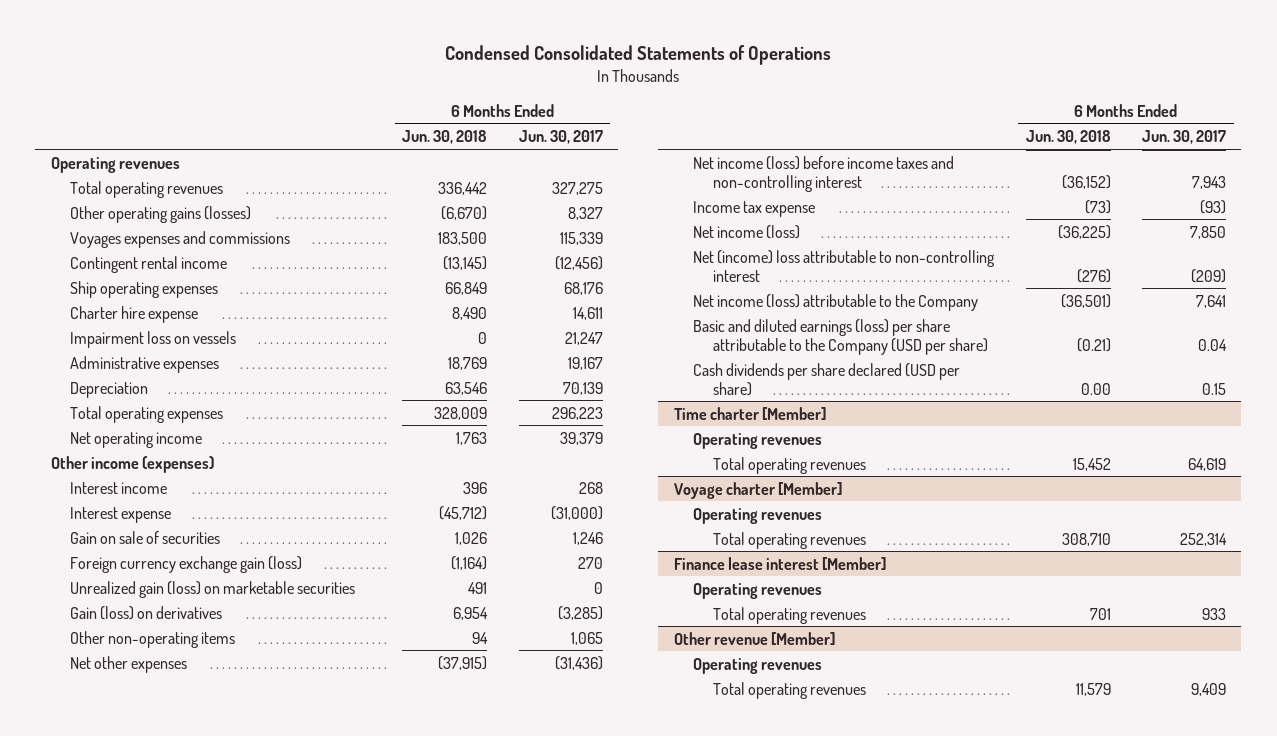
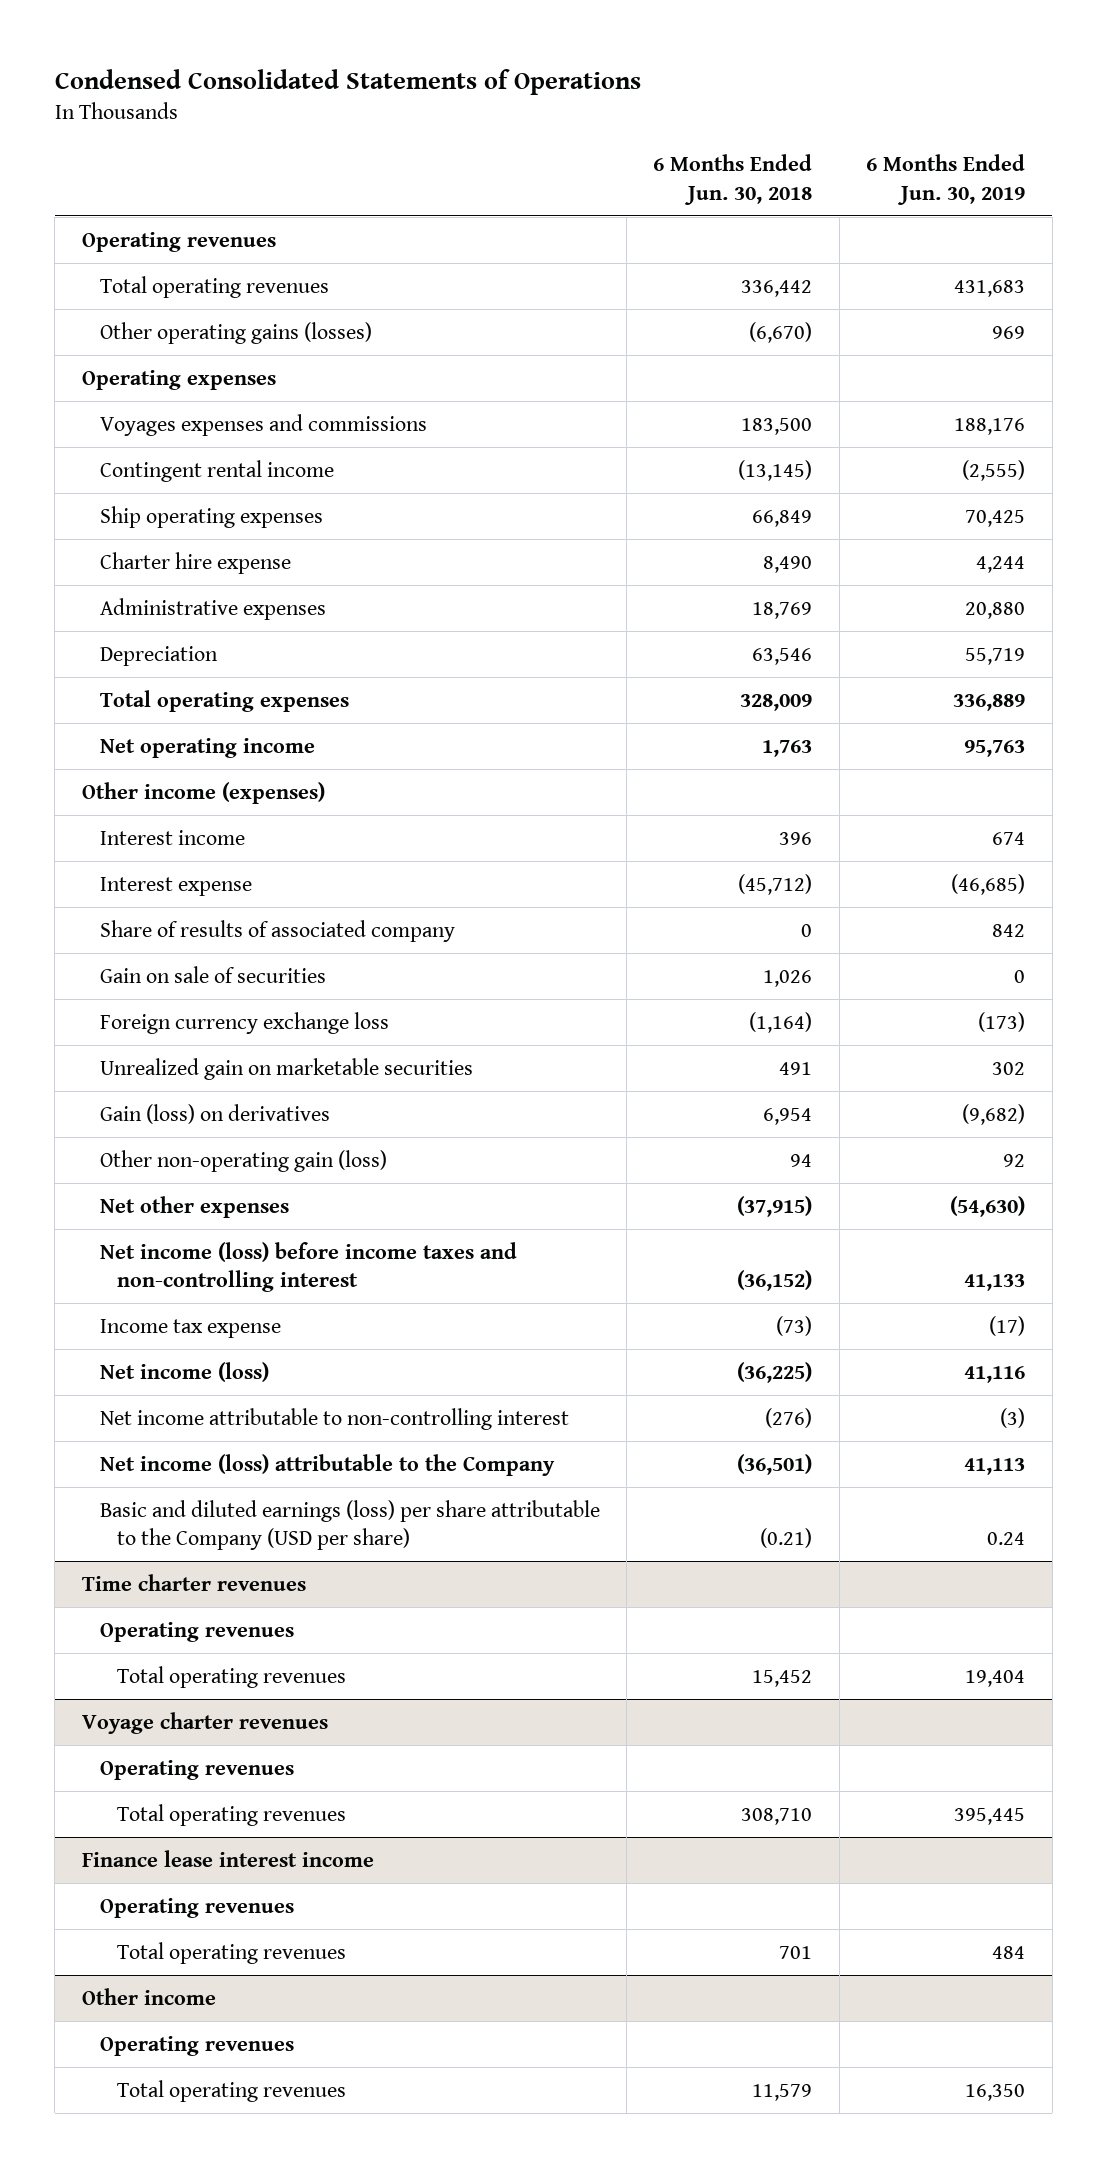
- | 6 Months Ended Jun. 30, 2018 | 6 Months Ended Jun. 30, 2017
+ | 6 Months Ended Jun. 30, 2018 | 6 Months Ended Jun. 30, 2019
+ Operating expenses
- Impairment loss on vessels | 0 | 21,247
+ Share of results of associated company | 0 | 842
- Foreign currency exchange gain (loss) | (1,164) | 270
- Unrealized gain (loss) on marketable securities | 491 | 0
+ Foreign currency exchange loss | (1,164) | (173)
+ Unrealized gain on marketable securities | 491 | 302
- Other non-operating items | 94 | 1,065
+ Other non-operating gain (loss) | 94 | 92
- Net (income) loss attributable to non-controlling interest | (276) | (209)
+ Net income attributable to non-controlling interest | (276) | (3)
- Cash dividends per share declared (USD per share) | 0.00 | 0.15
- Time charter [Member]
+ Time charter revenues
- Voyage charter [Member]
+ Voyage charter revenues
- Finance lease interest [Member]
+ Finance lease interest income
- Other revenue [Member]
+ Other income

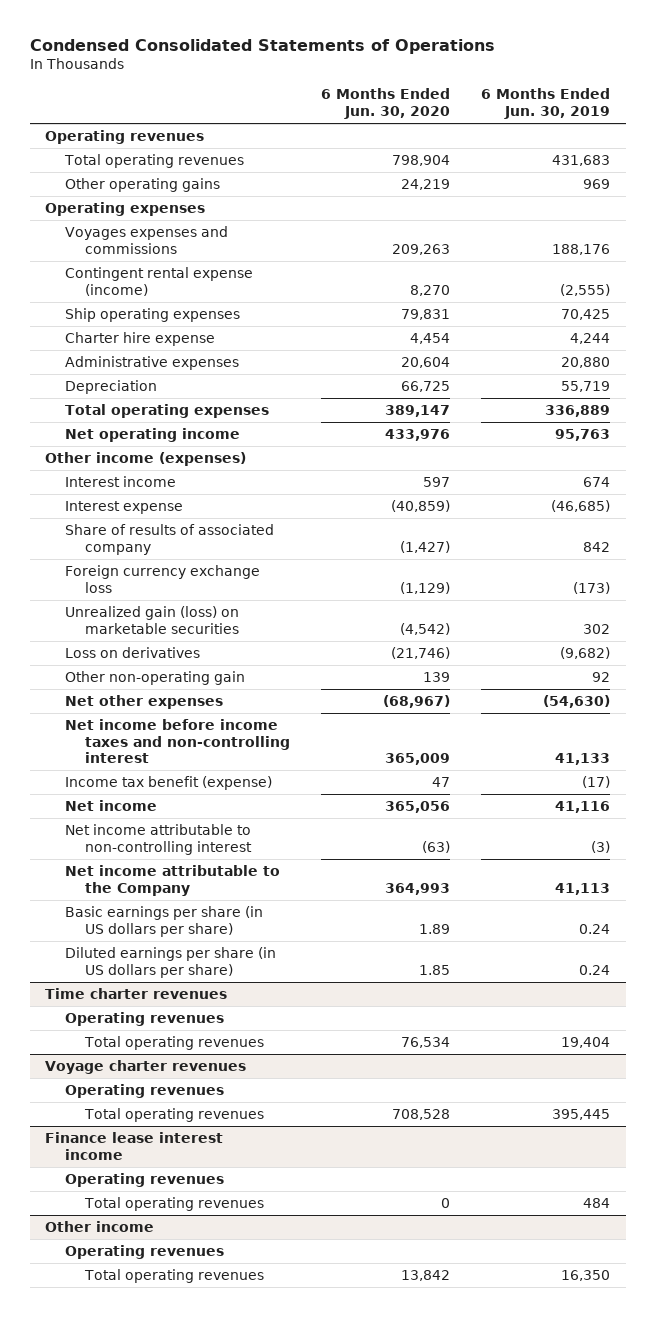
- | 6 Months Ended Jun. 30, 2018 | 6 Months Ended Jun. 30, 2019
+ | 6 Months Ended Jun. 30, 2020 | 6 Months Ended Jun. 30, 2019
- Other operating gains (losses) | (6,670) | 969
+ Other operating gains | 24,219 | 969
- Contingent rental income | (13,145) | (2,555)
+ Contingent rental expense (income) | 8,270 | (2,555)
- Gain on sale of securities | 1,026 | 0
- Unrealized gain on marketable securities | 491 | 302
- Gain (loss) on derivatives | 6,954 | (9,682)
- Other non-operating gain (loss) | 94 | 92
+ Unrealized gain (loss) on marketable securities | (4,542) | 302
+ Loss on derivatives | (21,746) | (9,682)
+ Other non-operating gain | 139 | 92
- Net income (loss) before income taxes and non-controlling interest | (36,152) | 41,133
- Income tax expense | (73) | (17)
- Net income (loss) | (36,225) | 41,116
+ Net income before income taxes and non-controlling interest | 365,009 | 41,133
+ Income tax benefit (expense) | 47 | (17)
+ Net income | 365,056 | 41,116
- Net income (loss) attributable to the Company | (36,501) | 41,113
- Basic and diluted earnings (loss) per share attributable to the Company (USD per share) | (0.21) | 0.24
+ Net income attributable to the Company | 364,993 | 41,113
+ Basic earnings per share (in US dollars per share) | 1.89 | 0.24
+ Diluted earnings per share (in US dollars per share) | 1.85 | 0.24

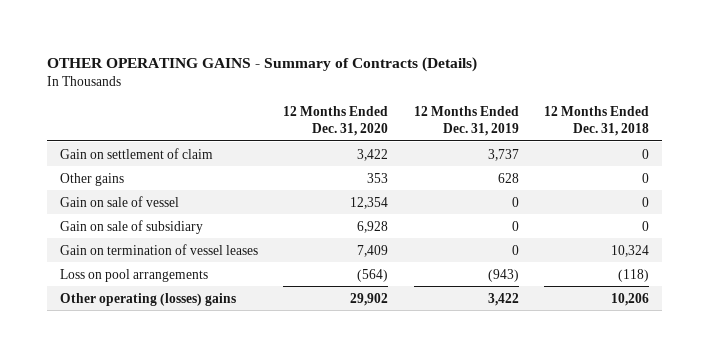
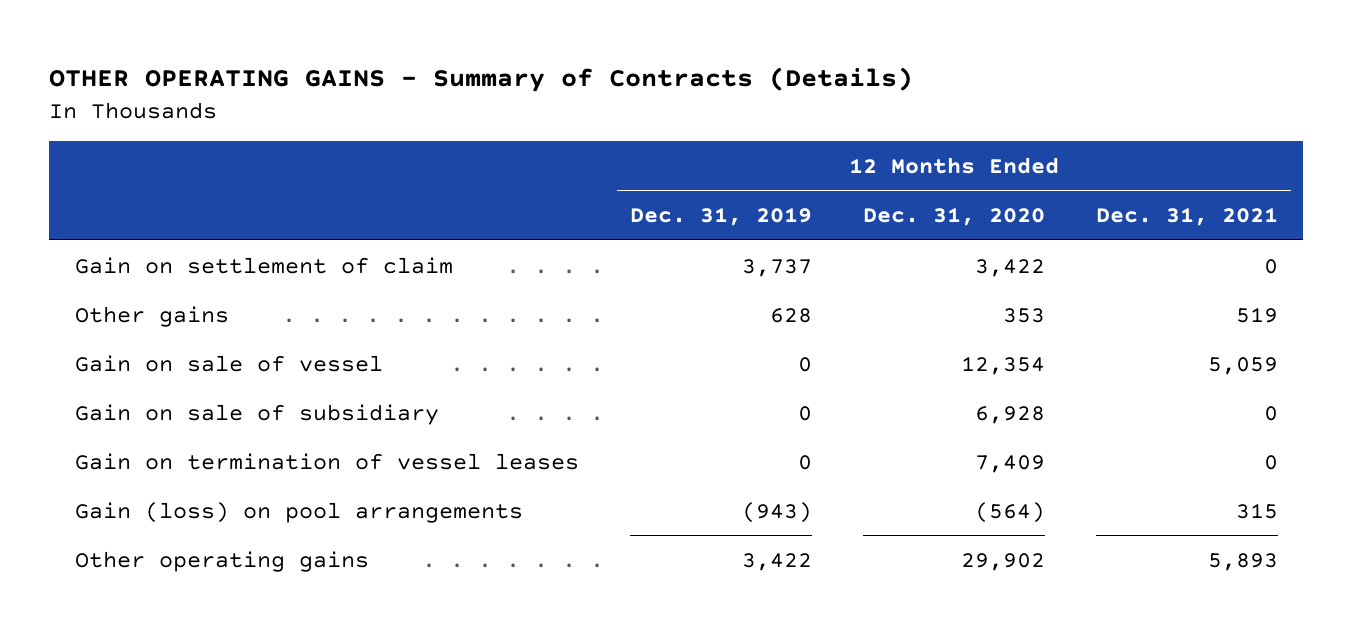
- | 12 Months Ended Dec. 31, 2020 | 12 Months Ended Dec. 31, 2019 | 12 Months Ended Dec. 31, 2018
+ | 12 Months Ended Dec. 31, 2019 | 12 Months Ended Dec. 31, 2020 | 12 Months Ended Dec. 31, 2021
- Loss on pool arrangements | (564) | (943) | (118)
- Other operating (losses) gains | 29,902 | 3,422 | 10,206
+ Gain (loss) on pool arrangements | (943) | (564) | 315
+ Other operating gains | 3,422 | 29,902 | 5,893

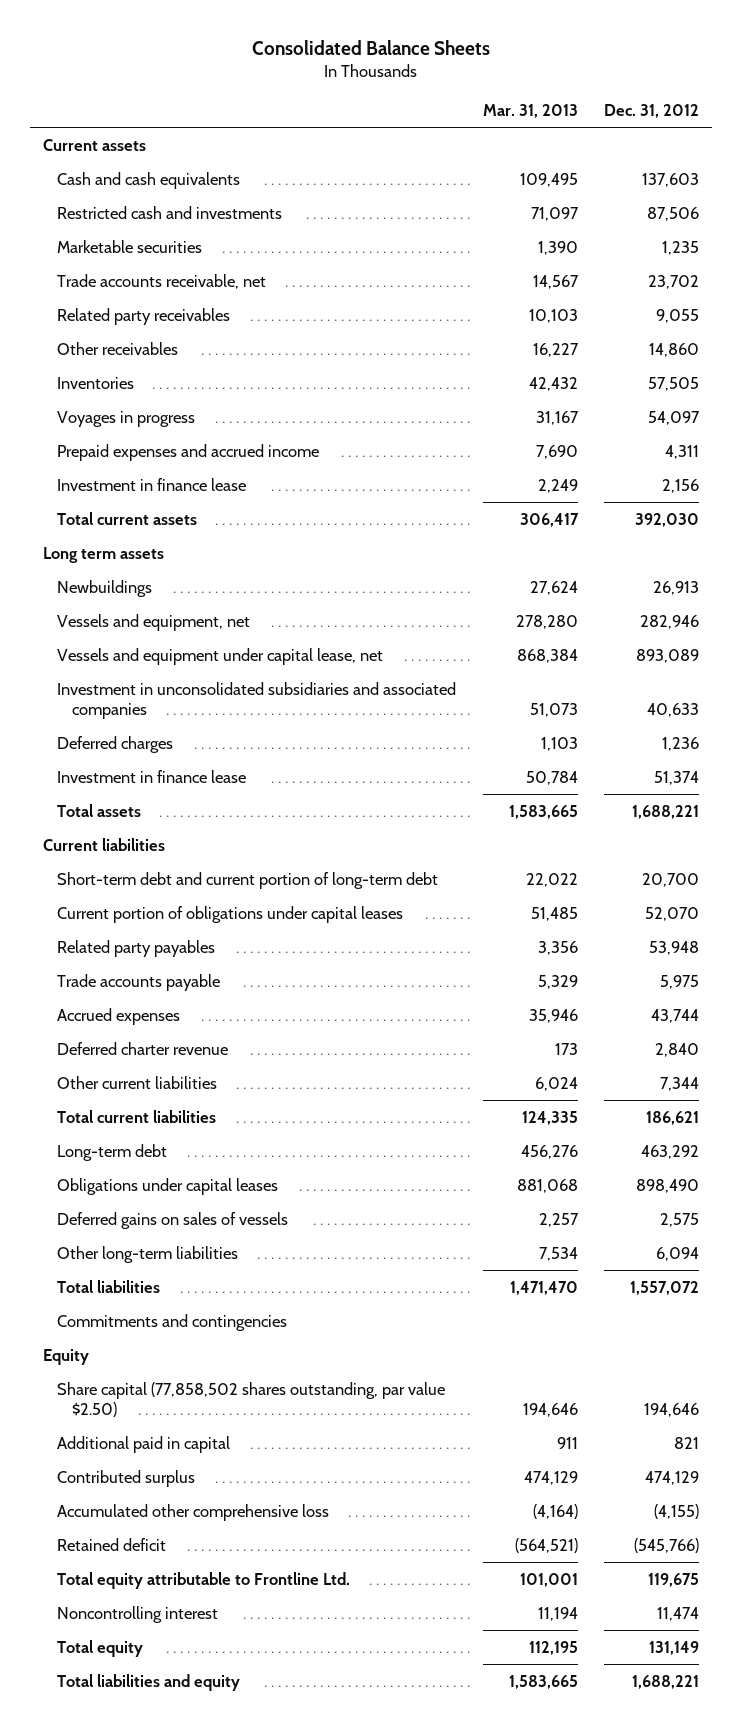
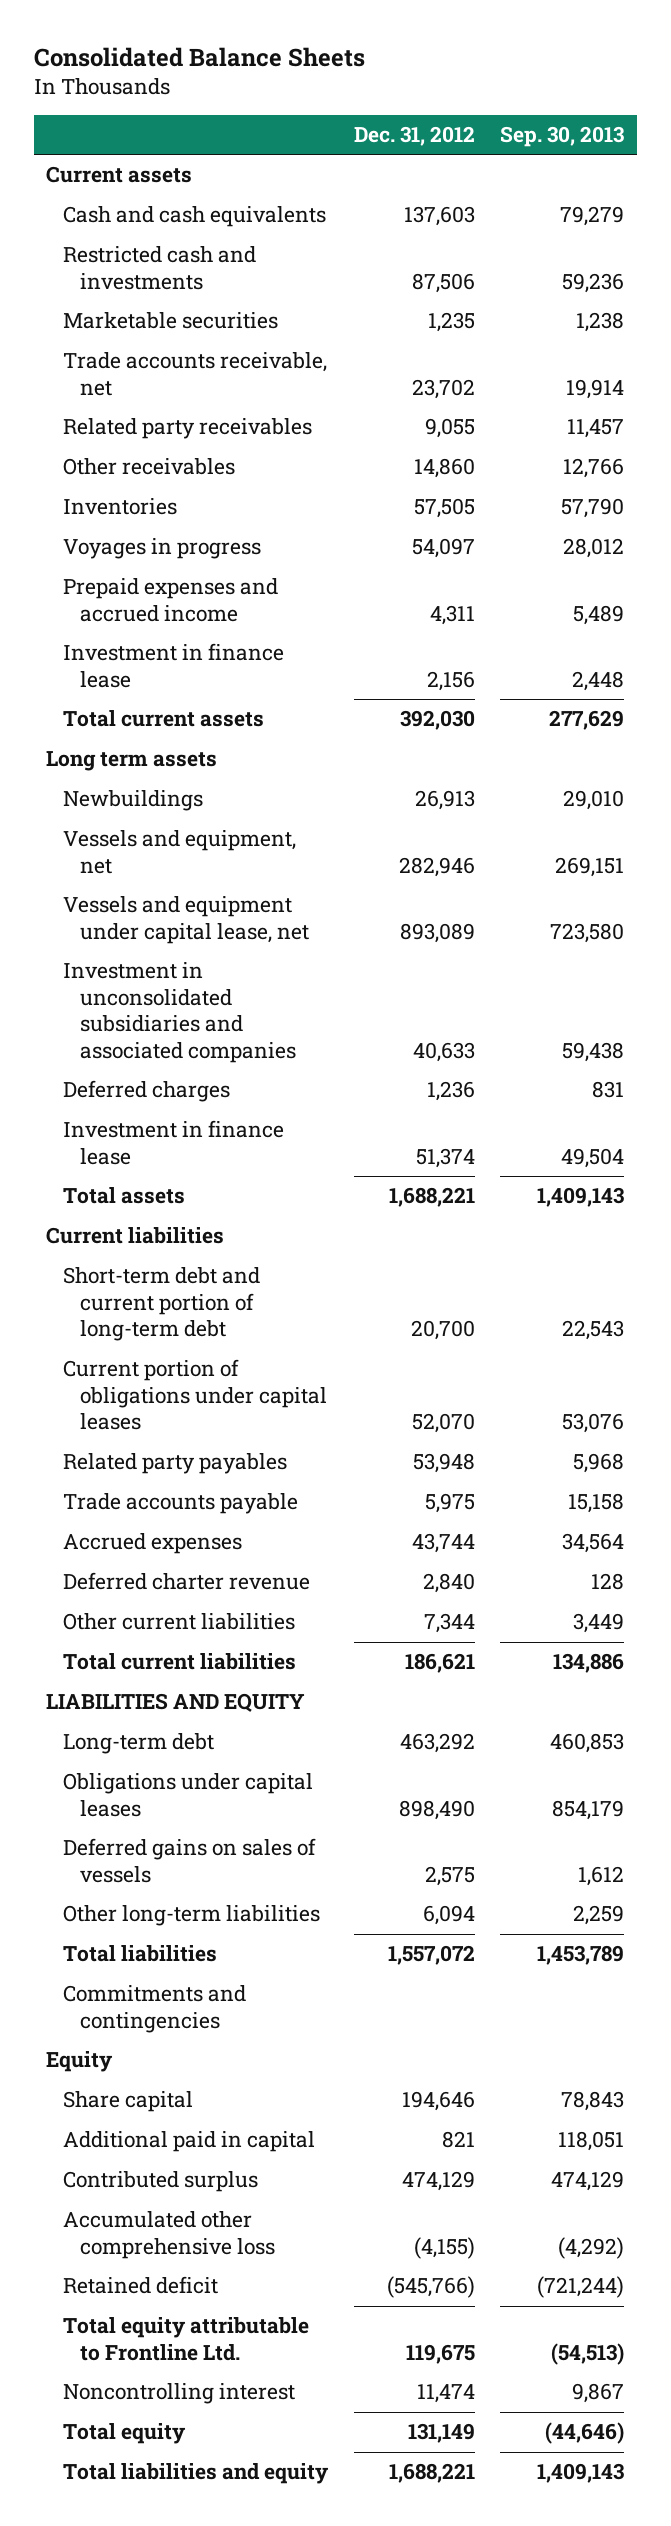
- | Mar. 31, 2013 | Dec. 31, 2012
+ | Dec. 31, 2012 | Sep. 30, 2013
+ LIABILITIES AND EQUITY
- Share capital (77,858,502 shares outstanding, par value $2.50) | 194,646 | 194,646
+ Share capital | 194,646 | 78,843

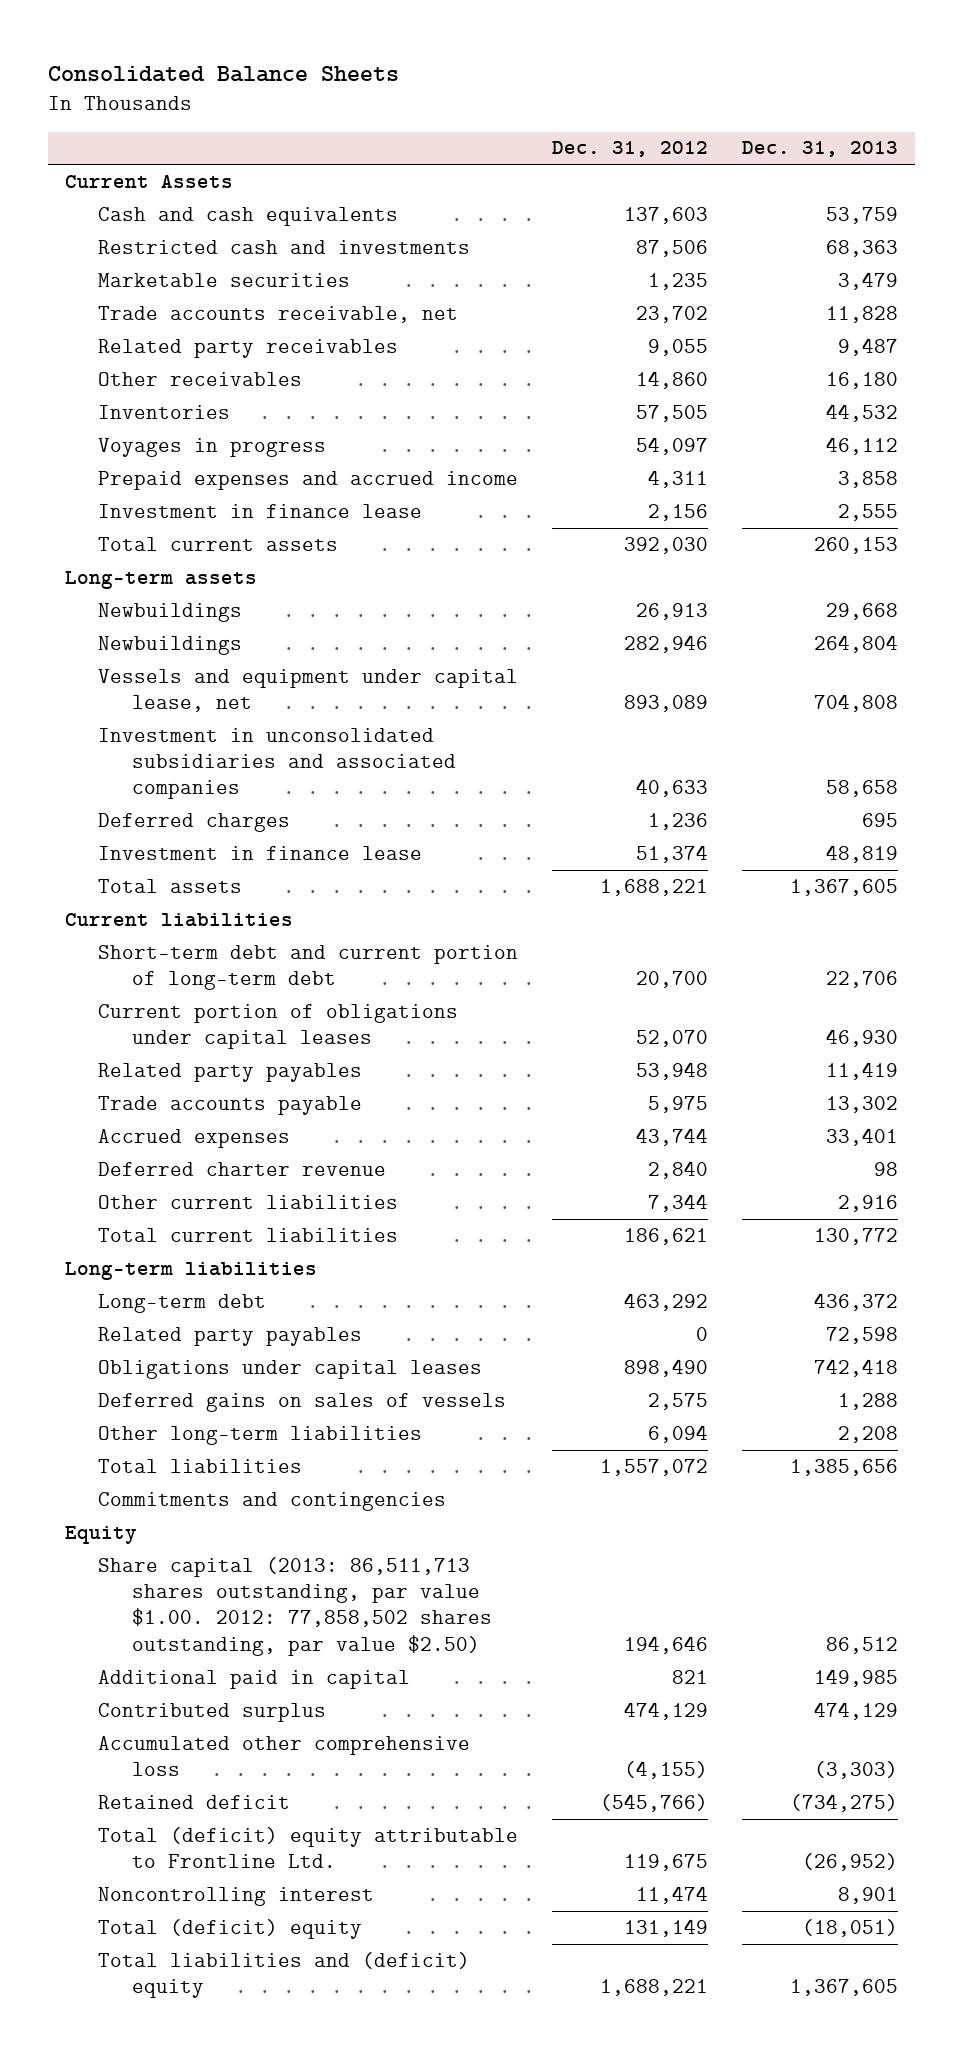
- | Dec. 31, 2012 | Sep. 30, 2013
+ | Dec. 31, 2012 | Dec. 31, 2013
- Current assets
+ Current Assets
- Long term assets
+ Long-term assets
- Vessels and equipment, net | 282,946 | 269,151
+ Newbuildings | 282,946 | 264,804
- LIABILITIES AND EQUITY
+ Long-term liabilities
+ Related party payables | 0 | 72,598
- Share capital | 194,646 | 78,843
+ Share capital (2013: 86,511,713 shares outstanding, par value $1.00. 2012: 77,858,502 shares outstanding, par value $2.50) | 194,646 | 86,512
- Total equity attributable to Frontline Ltd. | 119,675 | (54,513)
+ Total (deficit) equity attributable to Frontline Ltd. | 119,675 | (26,952)
- Total equity | 131,149 | (44,646)
- Total liabilities and equity | 1,688,221 | 1,409,143
+ Total (deficit) equity | 131,149 | (18,051)
+ Total liabilities and (deficit) equity | 1,688,221 | 1,367,605

